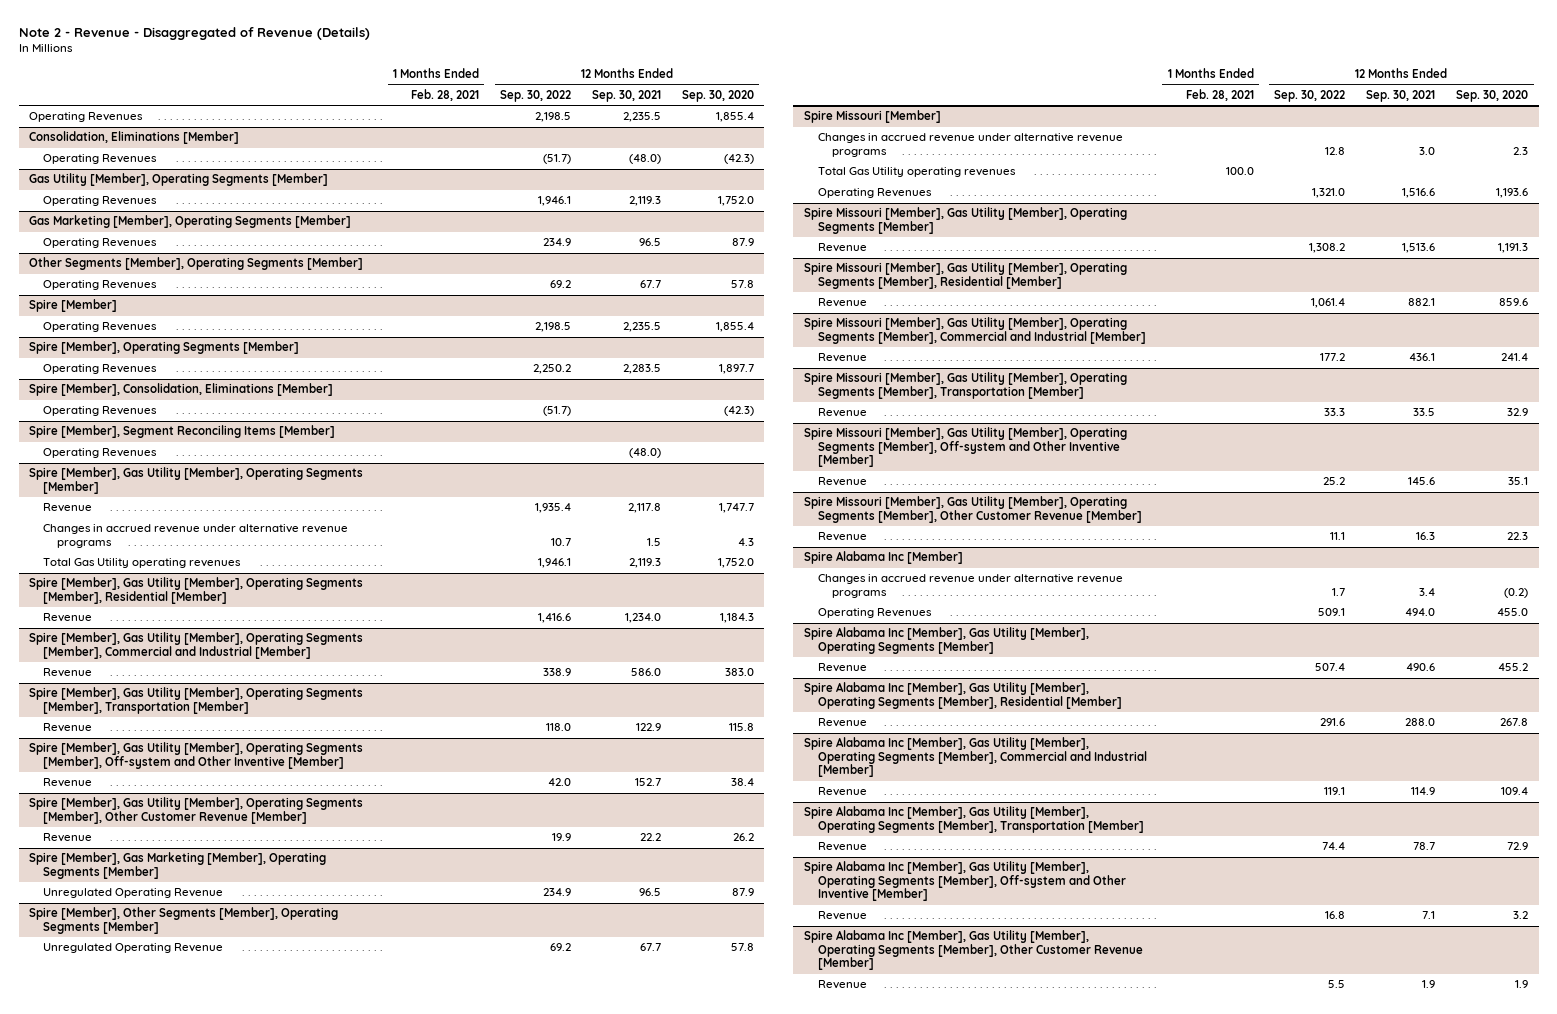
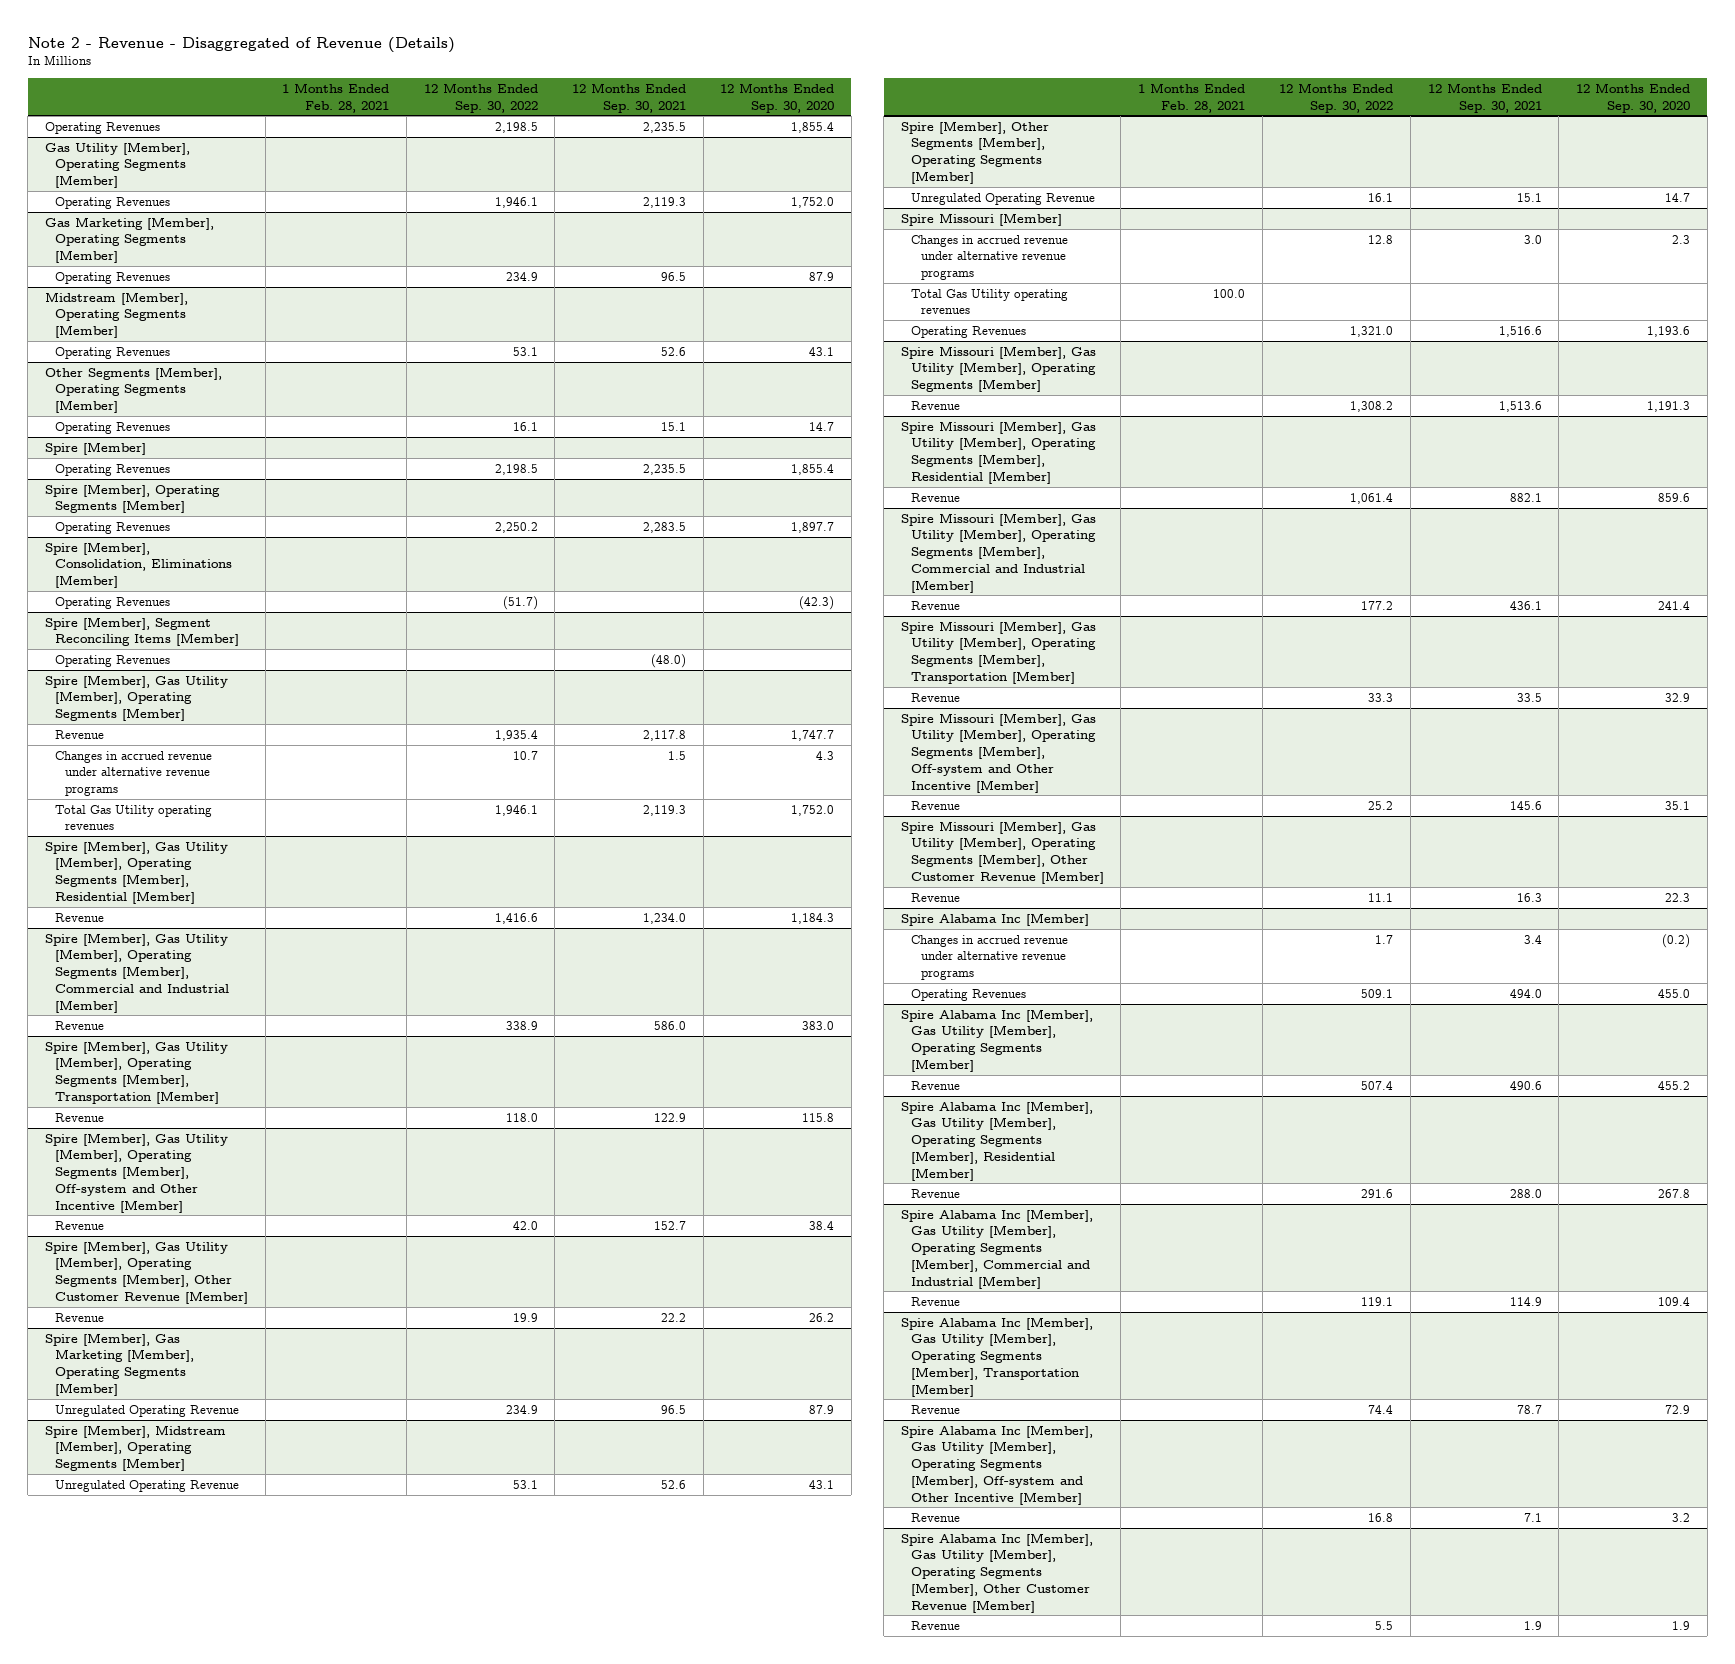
- Consolidation, Eliminations [Member]
- Operating Revenues | | (51.7) | (48.0) | (42.3)
+ Midstream [Member], Operating Segments [Member]
+ Operating Revenues | | 53.1 | 52.6 | 43.1
@ Other Segments [Member], Operating Segments [Member]
- Operating Revenues | | 69.2 | 67.7 | 57.8
+ Operating Revenues | | 16.1 | 15.1 | 14.7
- Spire [Member], Gas Utility [Member], Operating Segments [Member], Off-system and Other Inventive [Member]
+ Spire [Member], Gas Utility [Member], Operating Segments [Member], Off-system and Other Incentive [Member]
+ Spire [Member], Midstream [Member], Operating Segments [Member]
+ Unregulated Operating Revenue | | 53.1 | 52.6 | 43.1
@ Spire [Member], Other Segments [Member], Operating Segments [Member]
- Unregulated Operating Revenue | | 69.2 | 67.7 | 57.8
+ Unregulated Operating Revenue | | 16.1 | 15.1 | 14.7
- Spire Missouri [Member], Gas Utility [Member], Operating Segments [Member], Off-system and Other Inventive [Member]
+ Spire Missouri [Member], Gas Utility [Member], Operating Segments [Member], Off-system and Other Incentive [Member]
- Spire Alabama Inc [Member], Gas Utility [Member], Operating Segments [Member], Off-system and Other Inventive [Member]
+ Spire Alabama Inc [Member], Gas Utility [Member], Operating Segments [Member], Off-system and Other Incentive [Member]

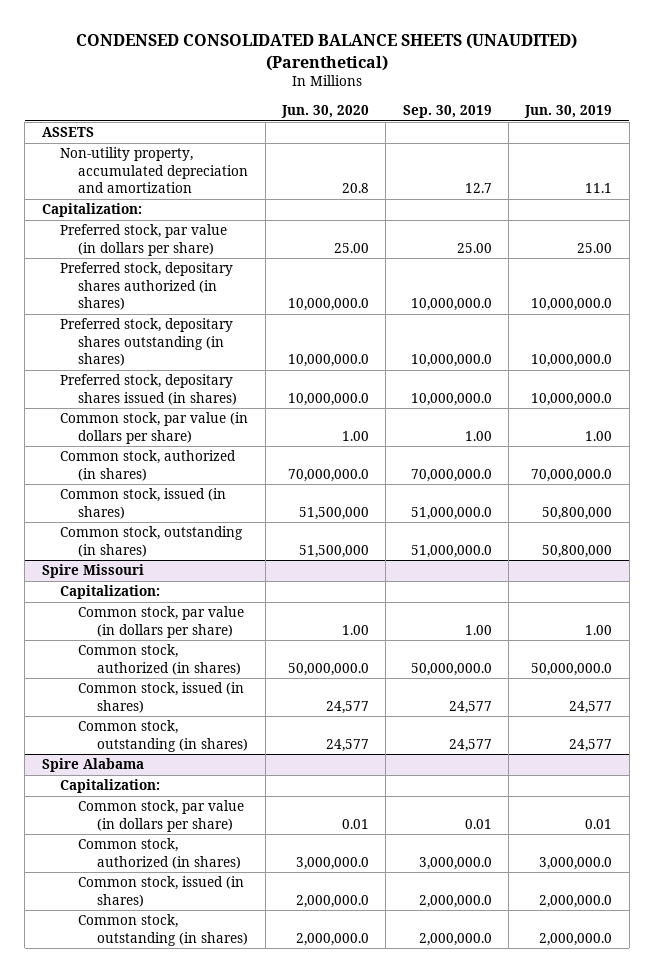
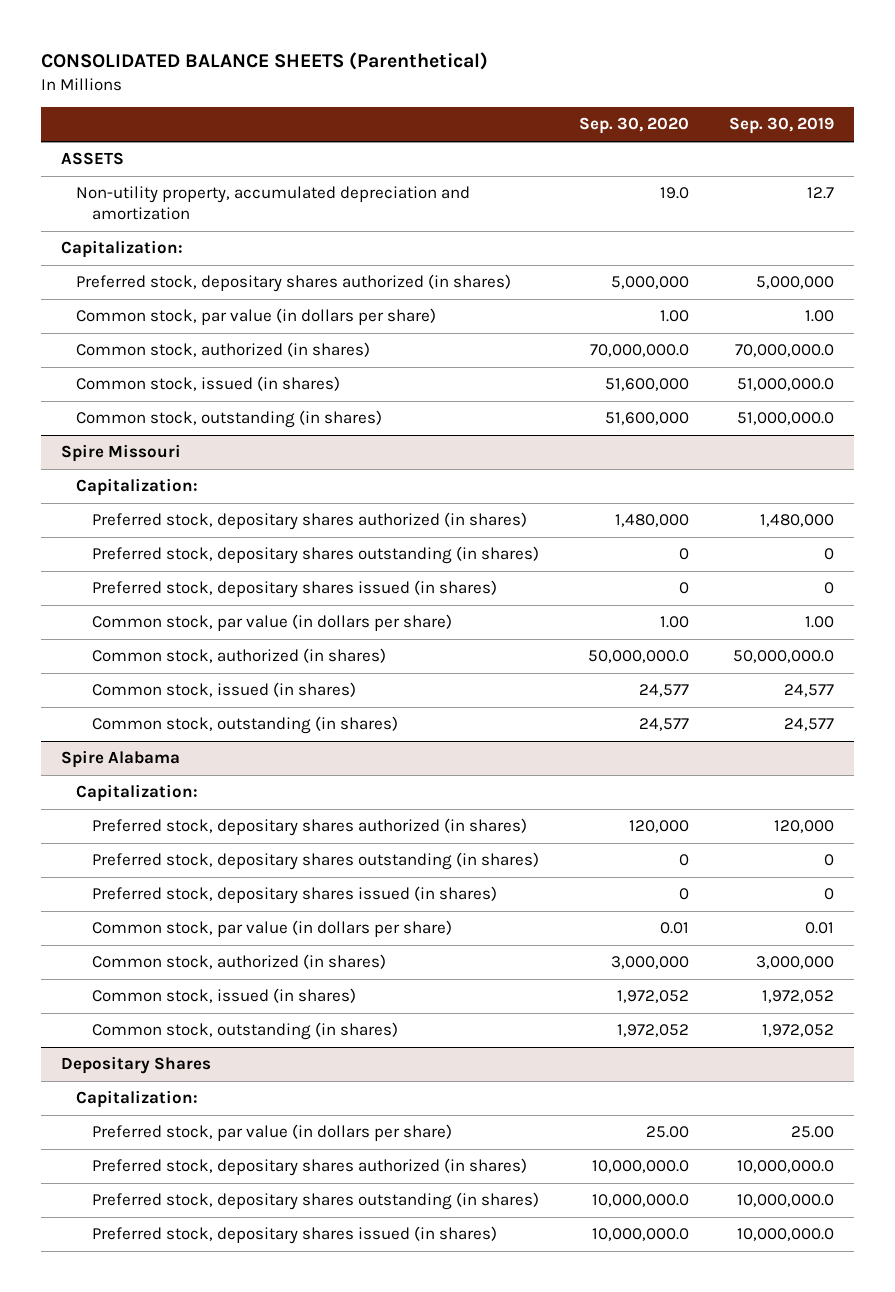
- CONDENSED CONSOLIDATED BALANCE SHEETS (UNAUDITED) (Parenthetical)
+ CONSOLIDATED BALANCE SHEETS (Parenthetical)
- | Jun. 30, 2020 | Sep. 30, 2019 | Jun. 30, 2019
+ | Sep. 30, 2020 | Sep. 30, 2019
- Preferred stock, par value (in dollars per share) | 25.00 | 25.00 | 25.00
- Preferred stock, depositary shares authorized (in shares) | 10,000,000.0 | 10,000,000.0 | 10,000,000.0
- Preferred stock, depositary shares outstanding (in shares) | 10,000,000.0 | 10,000,000.0 | 10,000,000.0
- Preferred stock, depositary shares issued (in shares) | 10,000,000.0 | 10,000,000.0 | 10,000,000.0
+ Preferred stock, depositary shares authorized (in shares) | 5,000,000 | 5,000,000
@ Spire Missouri
+ Preferred stock, depositary shares authorized (in shares) | 1,480,000 | 1,480,000
+ Preferred stock, depositary shares outstanding (in shares) | 0 | 0
+ Preferred stock, depositary shares issued (in shares) | 0 | 0
@ Spire Alabama
+ Preferred stock, depositary shares authorized (in shares) | 120,000 | 120,000
+ Preferred stock, depositary shares outstanding (in shares) | 0 | 0
+ Preferred stock, depositary shares issued (in shares) | 0 | 0
- Common stock, authorized (in shares) | 3,000,000.0 | 3,000,000.0 | 3,000,000.0
- Common stock, issued (in shares) | 2,000,000.0 | 2,000,000.0 | 2,000,000.0
- Common stock, outstanding (in shares) | 2,000,000.0 | 2,000,000.0 | 2,000,000.0
+ Common stock, authorized (in shares) | 3,000,000 | 3,000,000
+ Common stock, issued (in shares) | 1,972,052 | 1,972,052
+ Common stock, outstanding (in shares) | 1,972,052 | 1,972,052
+ Depositary Shares
+ Capitalization:
+ Preferred stock, par value (in dollars per share) | 25.00 | 25.00
+ Preferred stock, depositary shares authorized (in shares) | 10,000,000.0 | 10,000,000.0
+ Preferred stock, depositary shares outstanding (in shares) | 10,000,000.0 | 10,000,000.0
+ Preferred stock, depositary shares issued (in shares) | 10,000,000.0 | 10,000,000.0

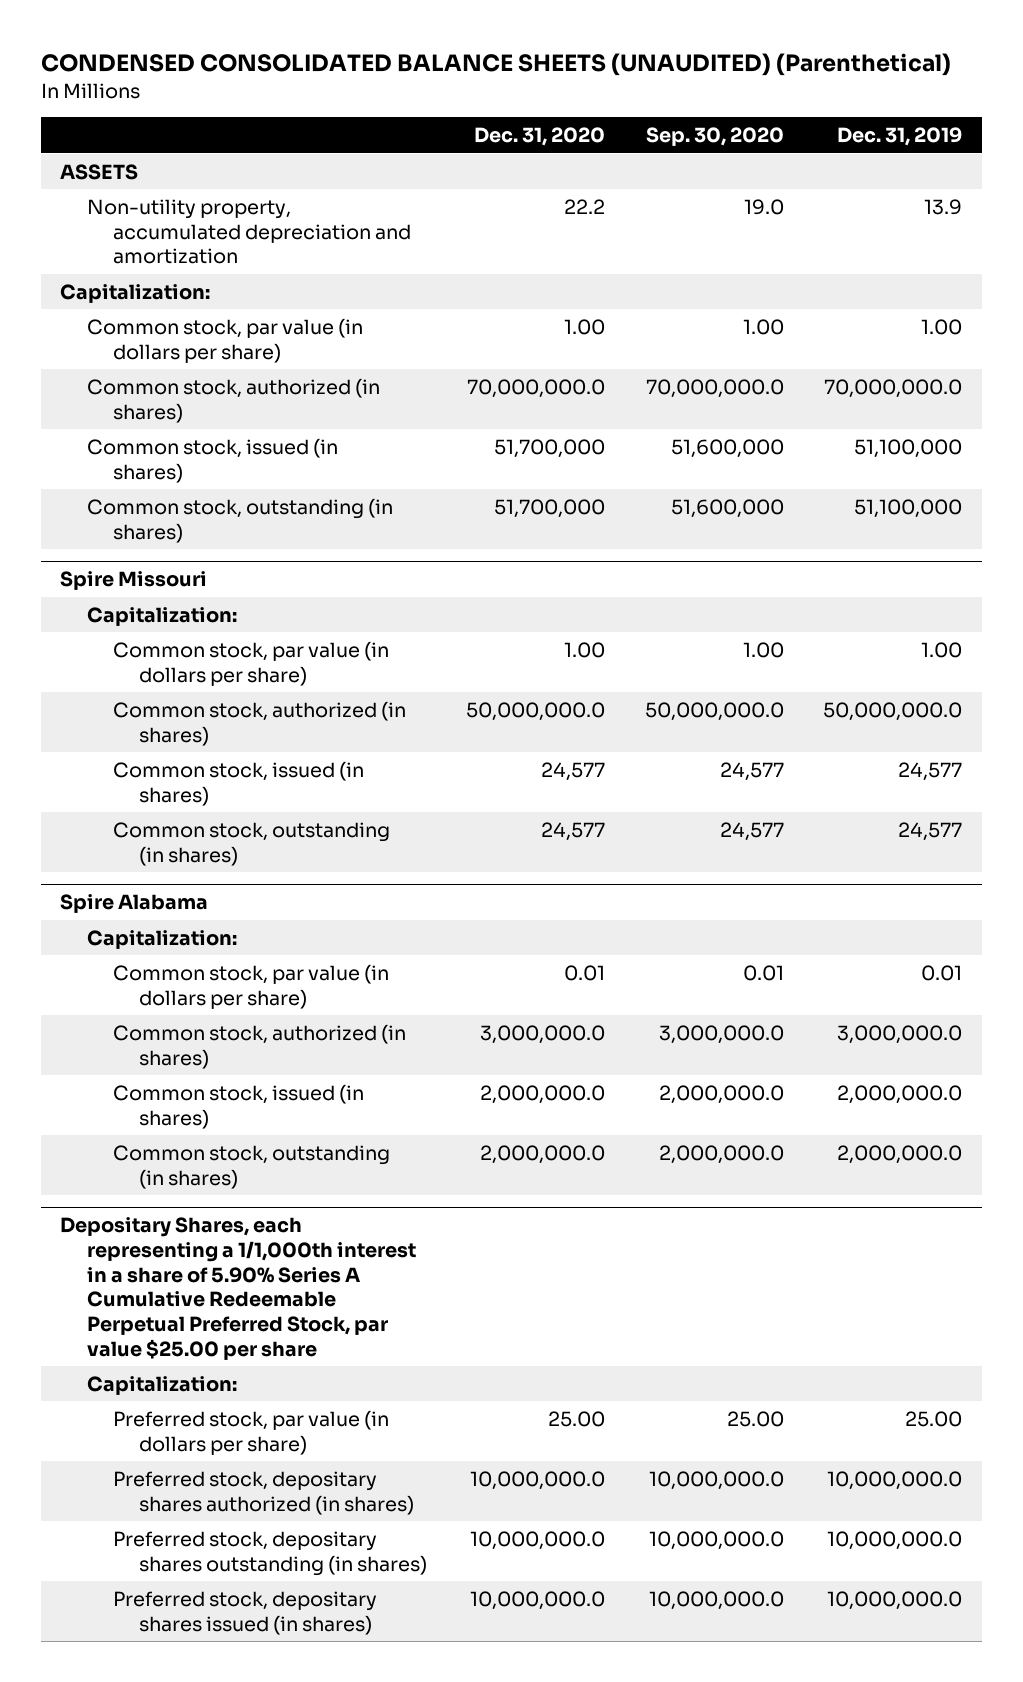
- CONSOLIDATED BALANCE SHEETS (Parenthetical)
+ CONDENSED CONSOLIDATED BALANCE SHEETS (UNAUDITED) (Parenthetical)
- | Sep. 30, 2020 | Sep. 30, 2019
+ | Dec. 31, 2020 | Sep. 30, 2020 | Dec. 31, 2019
- Preferred stock, depositary shares authorized (in shares) | 5,000,000 | 5,000,000
@ Spire Missouri
- Preferred stock, depositary shares authorized (in shares) | 1,480,000 | 1,480,000
- Preferred stock, depositary shares outstanding (in shares) | 0 | 0
- Preferred stock, depositary shares issued (in shares) | 0 | 0
@ Spire Alabama
- Preferred stock, depositary shares authorized (in shares) | 120,000 | 120,000
- Preferred stock, depositary shares outstanding (in shares) | 0 | 0
- Preferred stock, depositary shares issued (in shares) | 0 | 0
- Common stock, authorized (in shares) | 3,000,000 | 3,000,000
- Common stock, issued (in shares) | 1,972,052 | 1,972,052
- Common stock, outstanding (in shares) | 1,972,052 | 1,972,052
- Depositary Shares
@ Spire Alabama
+ Common stock, authorized (in shares) | 3,000,000.0 | 3,000,000.0 | 3,000,000.0
+ Common stock, issued (in shares) | 2,000,000.0 | 2,000,000.0 | 2,000,000.0
+ Common stock, outstanding (in shares) | 2,000,000.0 | 2,000,000.0 | 2,000,000.0
+ Depositary Shares, each representing a 1/1,000th interest in a share of 5.90% Series A Cumulative Redeemable Perpetual Preferred Stock, par value $25.00 per share

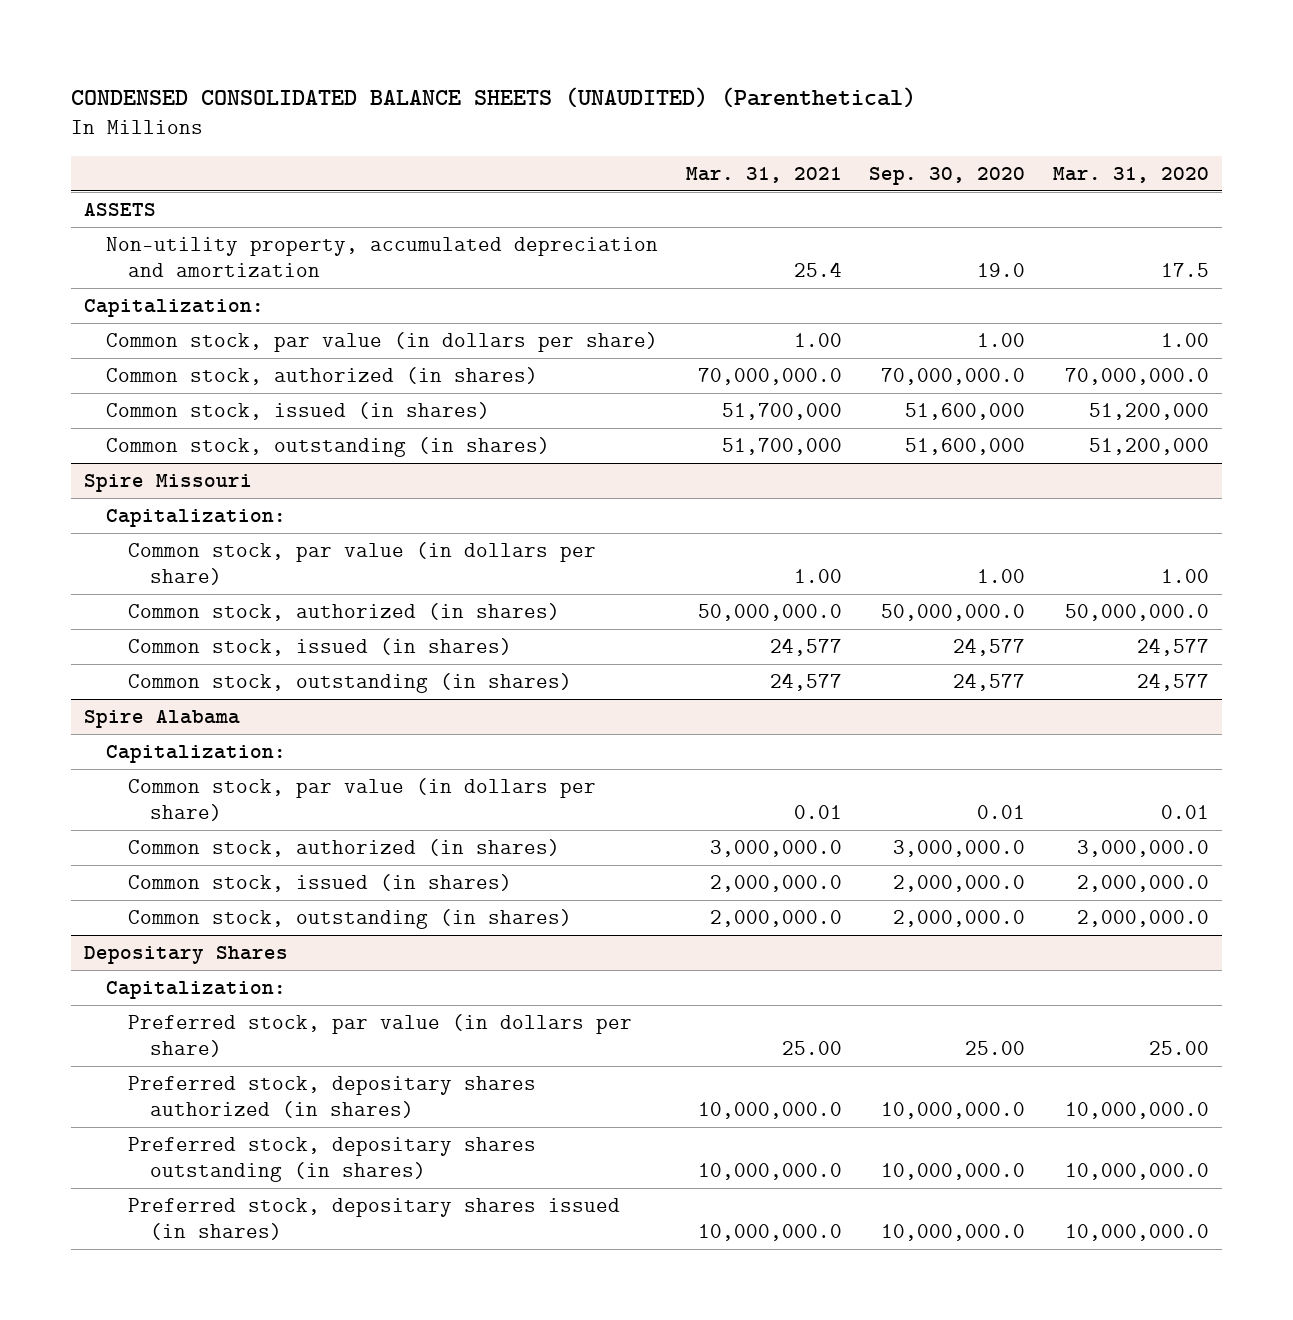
- | Dec. 31, 2020 | Sep. 30, 2020 | Dec. 31, 2019
+ | Mar. 31, 2021 | Sep. 30, 2020 | Mar. 31, 2020
- Depositary Shares, each representing a 1/1,000th interest in a share of 5.90% Series A Cumulative Redeemable Perpetual Preferred Stock, par value $25.00 per share
+ Depositary Shares

